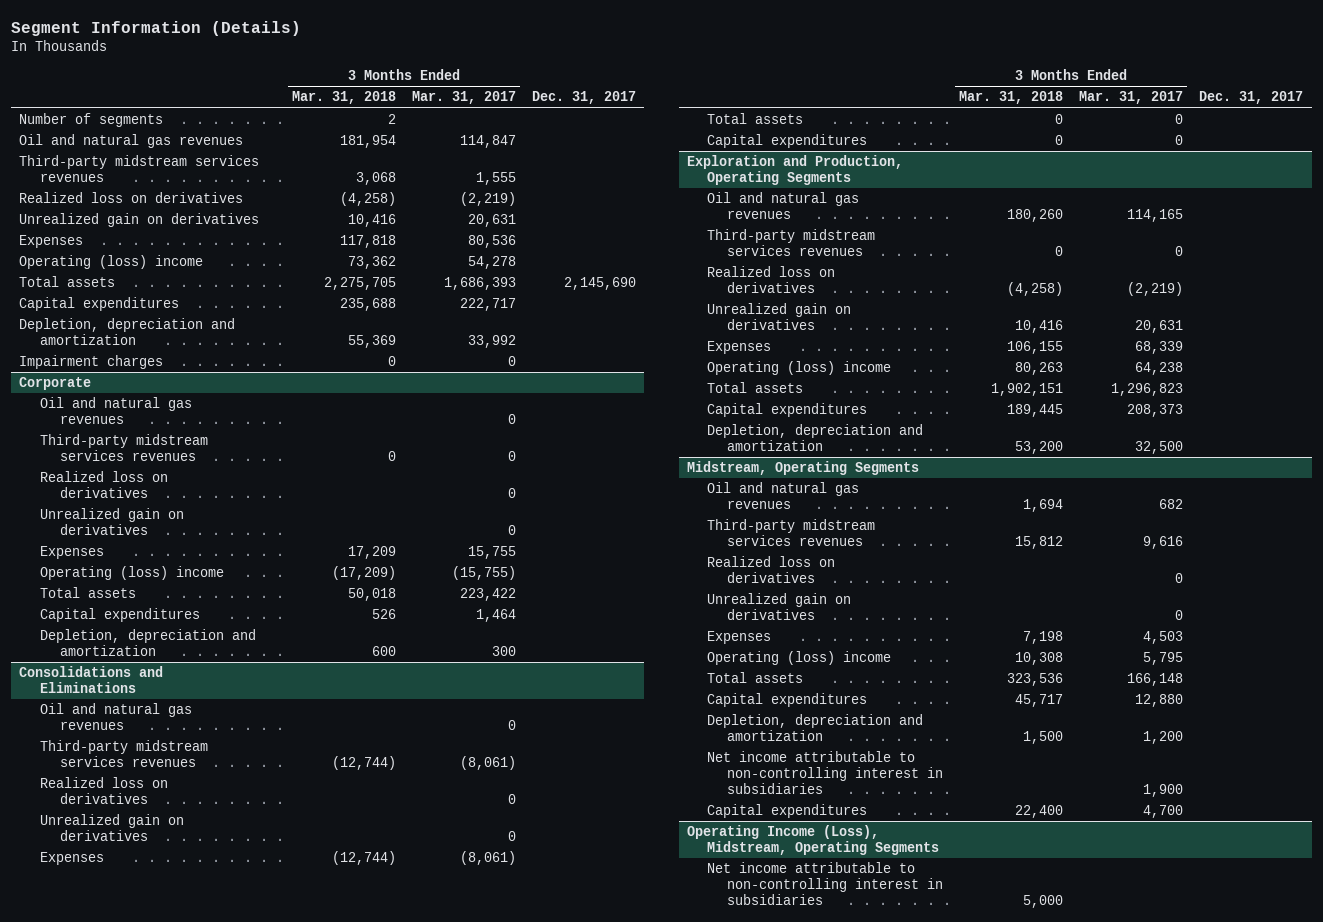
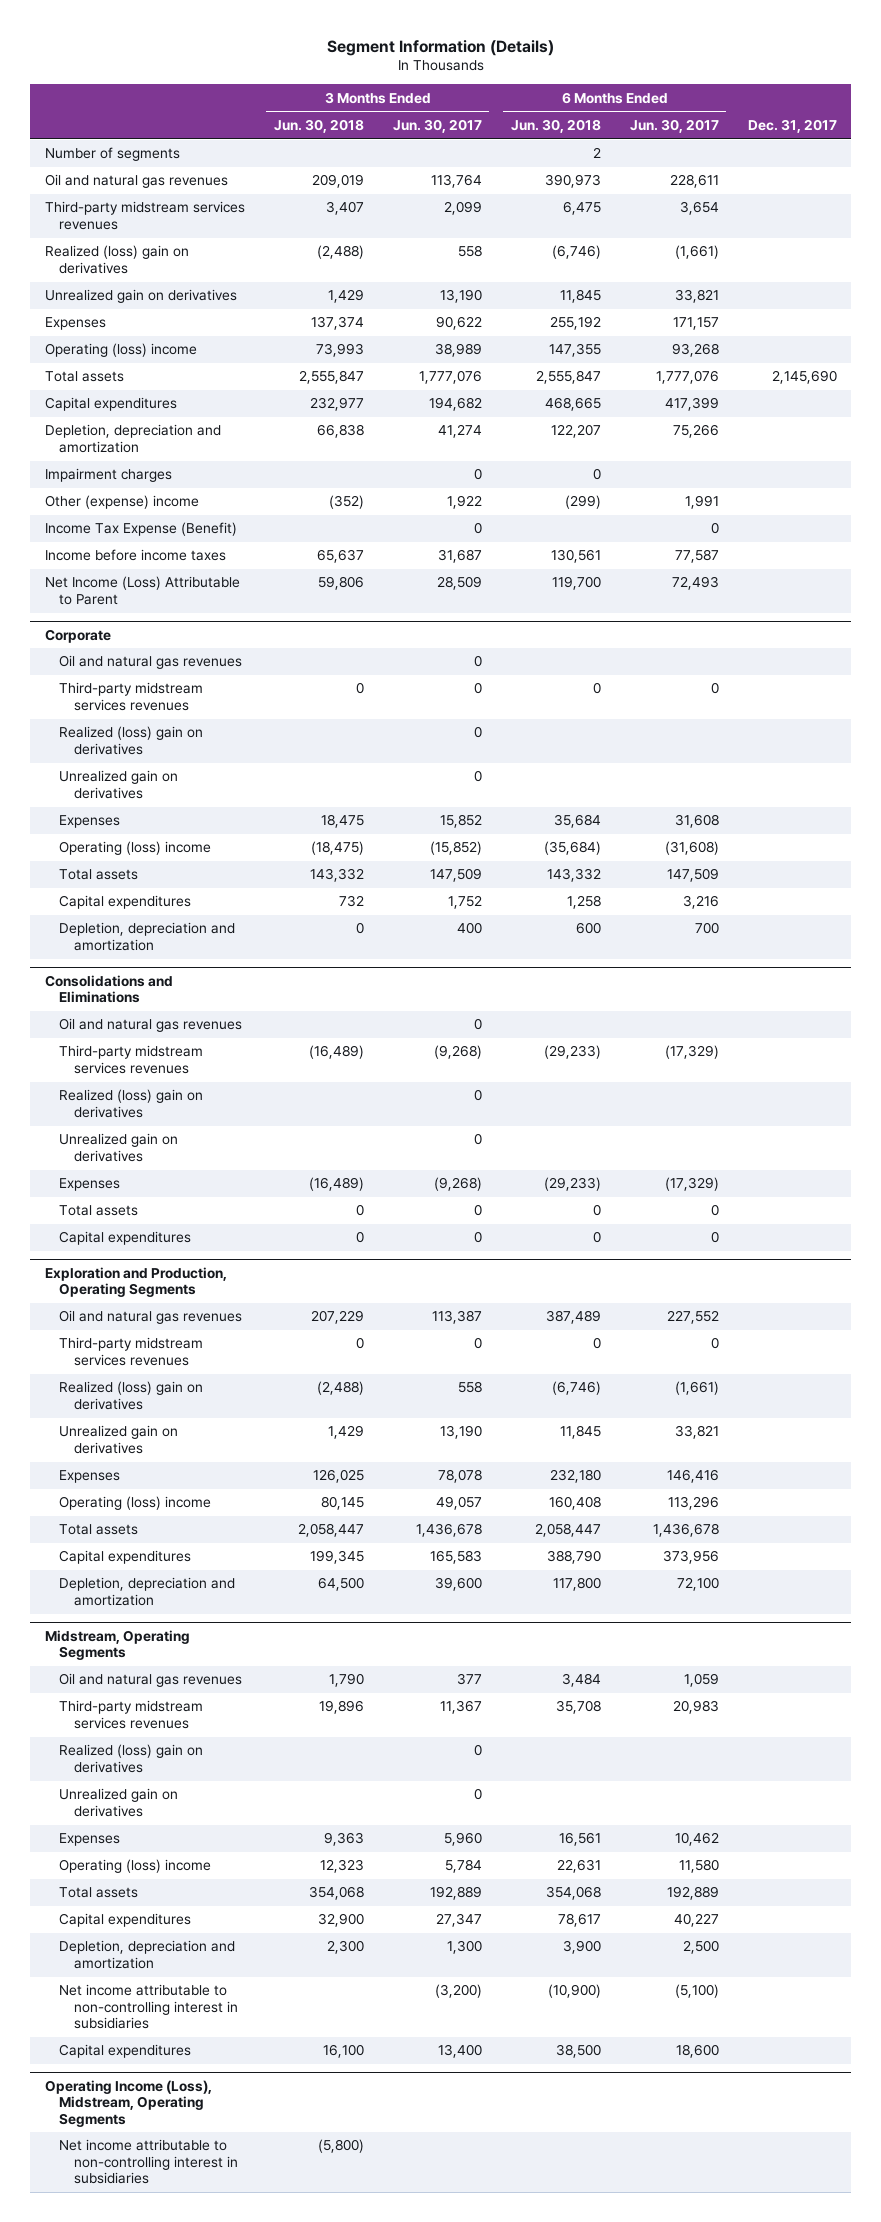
- | 3 Months Ended Mar. 31, 2018 | 3 Months Ended Mar. 31, 2017 | Dec. 31, 2017
+ | 3 Months Ended Jun. 30, 2018 | 3 Months Ended Jun. 30, 2017 | 6 Months Ended Jun. 30, 2018 | 6 Months Ended Jun. 30, 2017 | Dec. 31, 2017
- Realized loss on derivatives | (4,258) | (2,219) |
+ Realized (loss) gain on derivatives | (2,488) | 558 | (6,746) | (1,661) |
+ Other (expense) income | (352) | 1,922 | (299) | 1,991 |
+ Income Tax Expense (Benefit) | | 0 | | 0 |
+ Income before income taxes | 65,637 | 31,687 | 130,561 | 77,587 |
+ Net Income (Loss) Attributable to Parent | 59,806 | 28,509 | 119,700 | 72,493 |
@ Corporate
- Realized loss on derivatives | | 0 |
+ Realized (loss) gain on derivatives | | 0 | | |
@ Consolidations and Eliminations
- Realized loss on derivatives | | 0 |
+ Realized (loss) gain on derivatives | | 0 | | |
@ Exploration and Production, Operating Segments
- Realized loss on derivatives | (4,258) | (2,219) |
+ Realized (loss) gain on derivatives | (2,488) | 558 | (6,746) | (1,661) |
@ Midstream, Operating Segments
- Realized loss on derivatives | | 0 |
+ Realized (loss) gain on derivatives | | 0 | | |

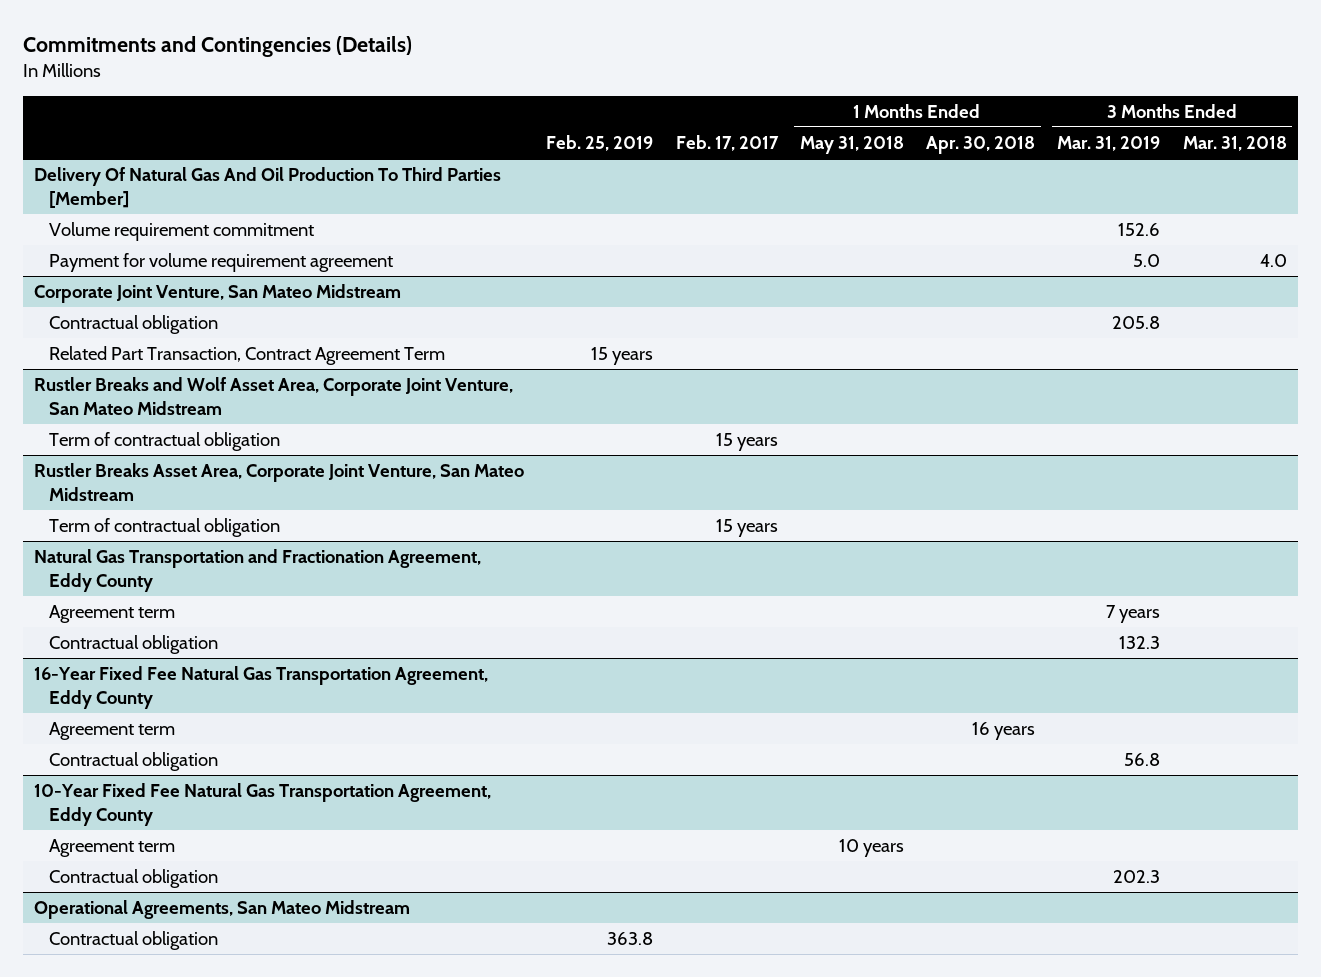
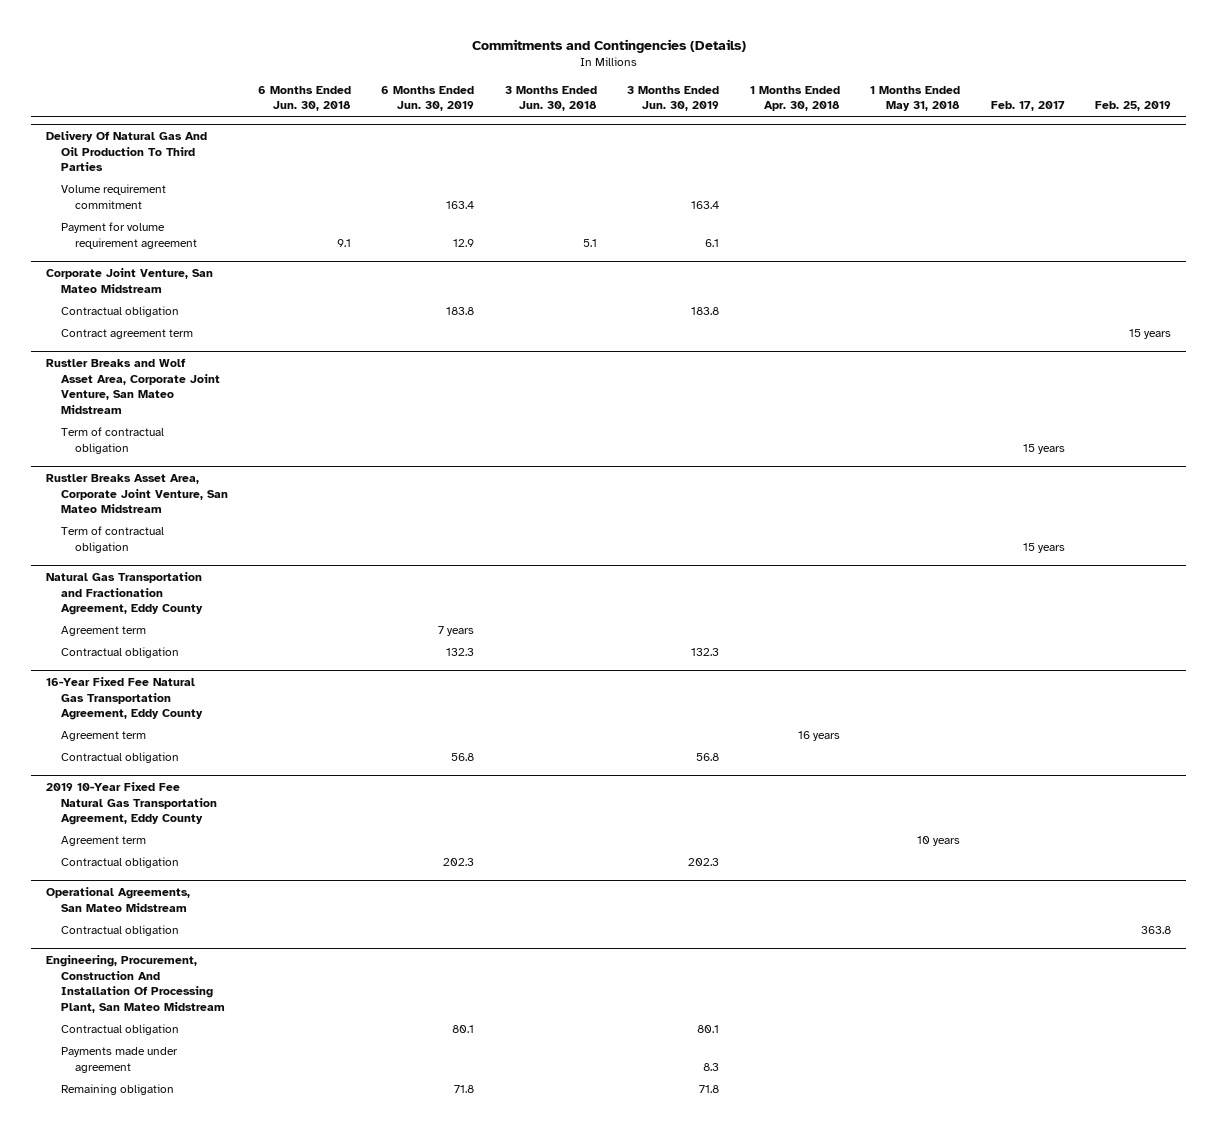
- | Feb. 25, 2019 | Feb. 17, 2017 | 1 Months Ended May 31, 2018 | 1 Months Ended Apr. 30, 2018 | 3 Months Ended Mar. 31, 2019 | 3 Months Ended Mar. 31, 2018
+ | 6 Months Ended Jun. 30, 2018 | 6 Months Ended Jun. 30, 2019 | 3 Months Ended Jun. 30, 2018 | 3 Months Ended Jun. 30, 2019 | 1 Months Ended Apr. 30, 2018 | 1 Months Ended May 31, 2018 | Feb. 17, 2017 | Feb. 25, 2019
- Delivery Of Natural Gas And Oil Production To Third Parties [Member]
+ Delivery Of Natural Gas And Oil Production To Third Parties
@ Corporate Joint Venture, San Mateo Midstream
- Related Part Transaction, Contract Agreement Term | 15 years | | | | |
+ Contract agreement term | | | | | | | | 15 years
- 10-Year Fixed Fee Natural Gas Transportation Agreement, Eddy County
+ 2019 10-Year Fixed Fee Natural Gas Transportation Agreement, Eddy County
+ Engineering, Procurement, Construction And Installation Of Processing Plant, San Mateo Midstream
+ Contractual obligation | | 80.1 | | 80.1 | | | |
+ Payments made under agreement | | | | 8.3 | | | |
+ Remaining obligation | | 71.8 | | 71.8 | | | |

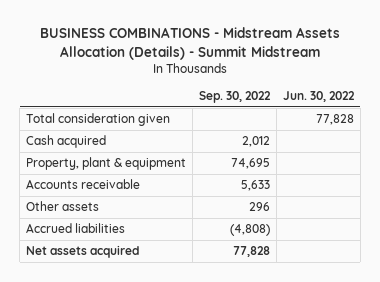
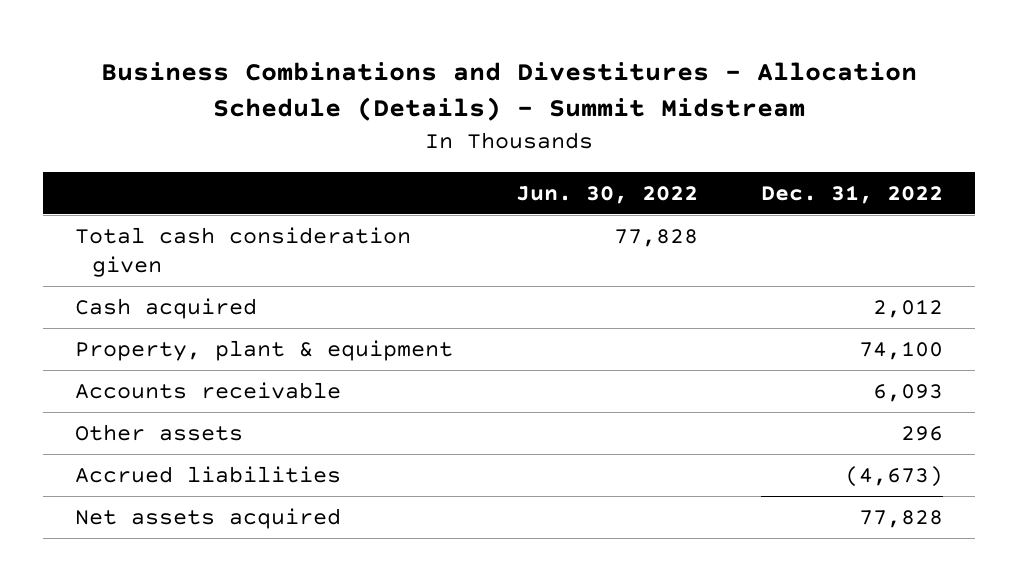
- BUSINESS COMBINATIONS - Midstream Assets Allocation (Details) - Summit Midstream
+ Business Combinations and Divestitures - Allocation Schedule (Details) - Summit Midstream
- | Sep. 30, 2022 | Jun. 30, 2022
+ | Jun. 30, 2022 | Dec. 31, 2022
- Total consideration given | | 77,828
+ Total cash consideration given | 77,828 |

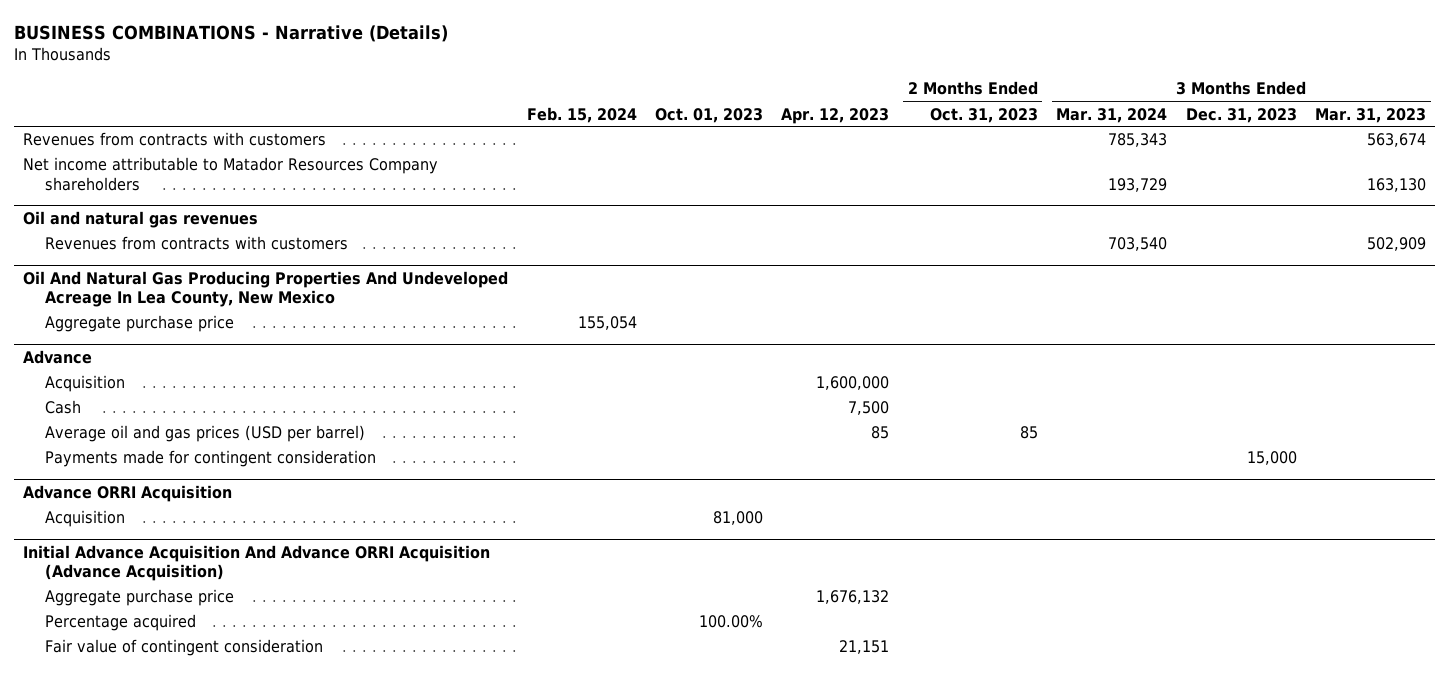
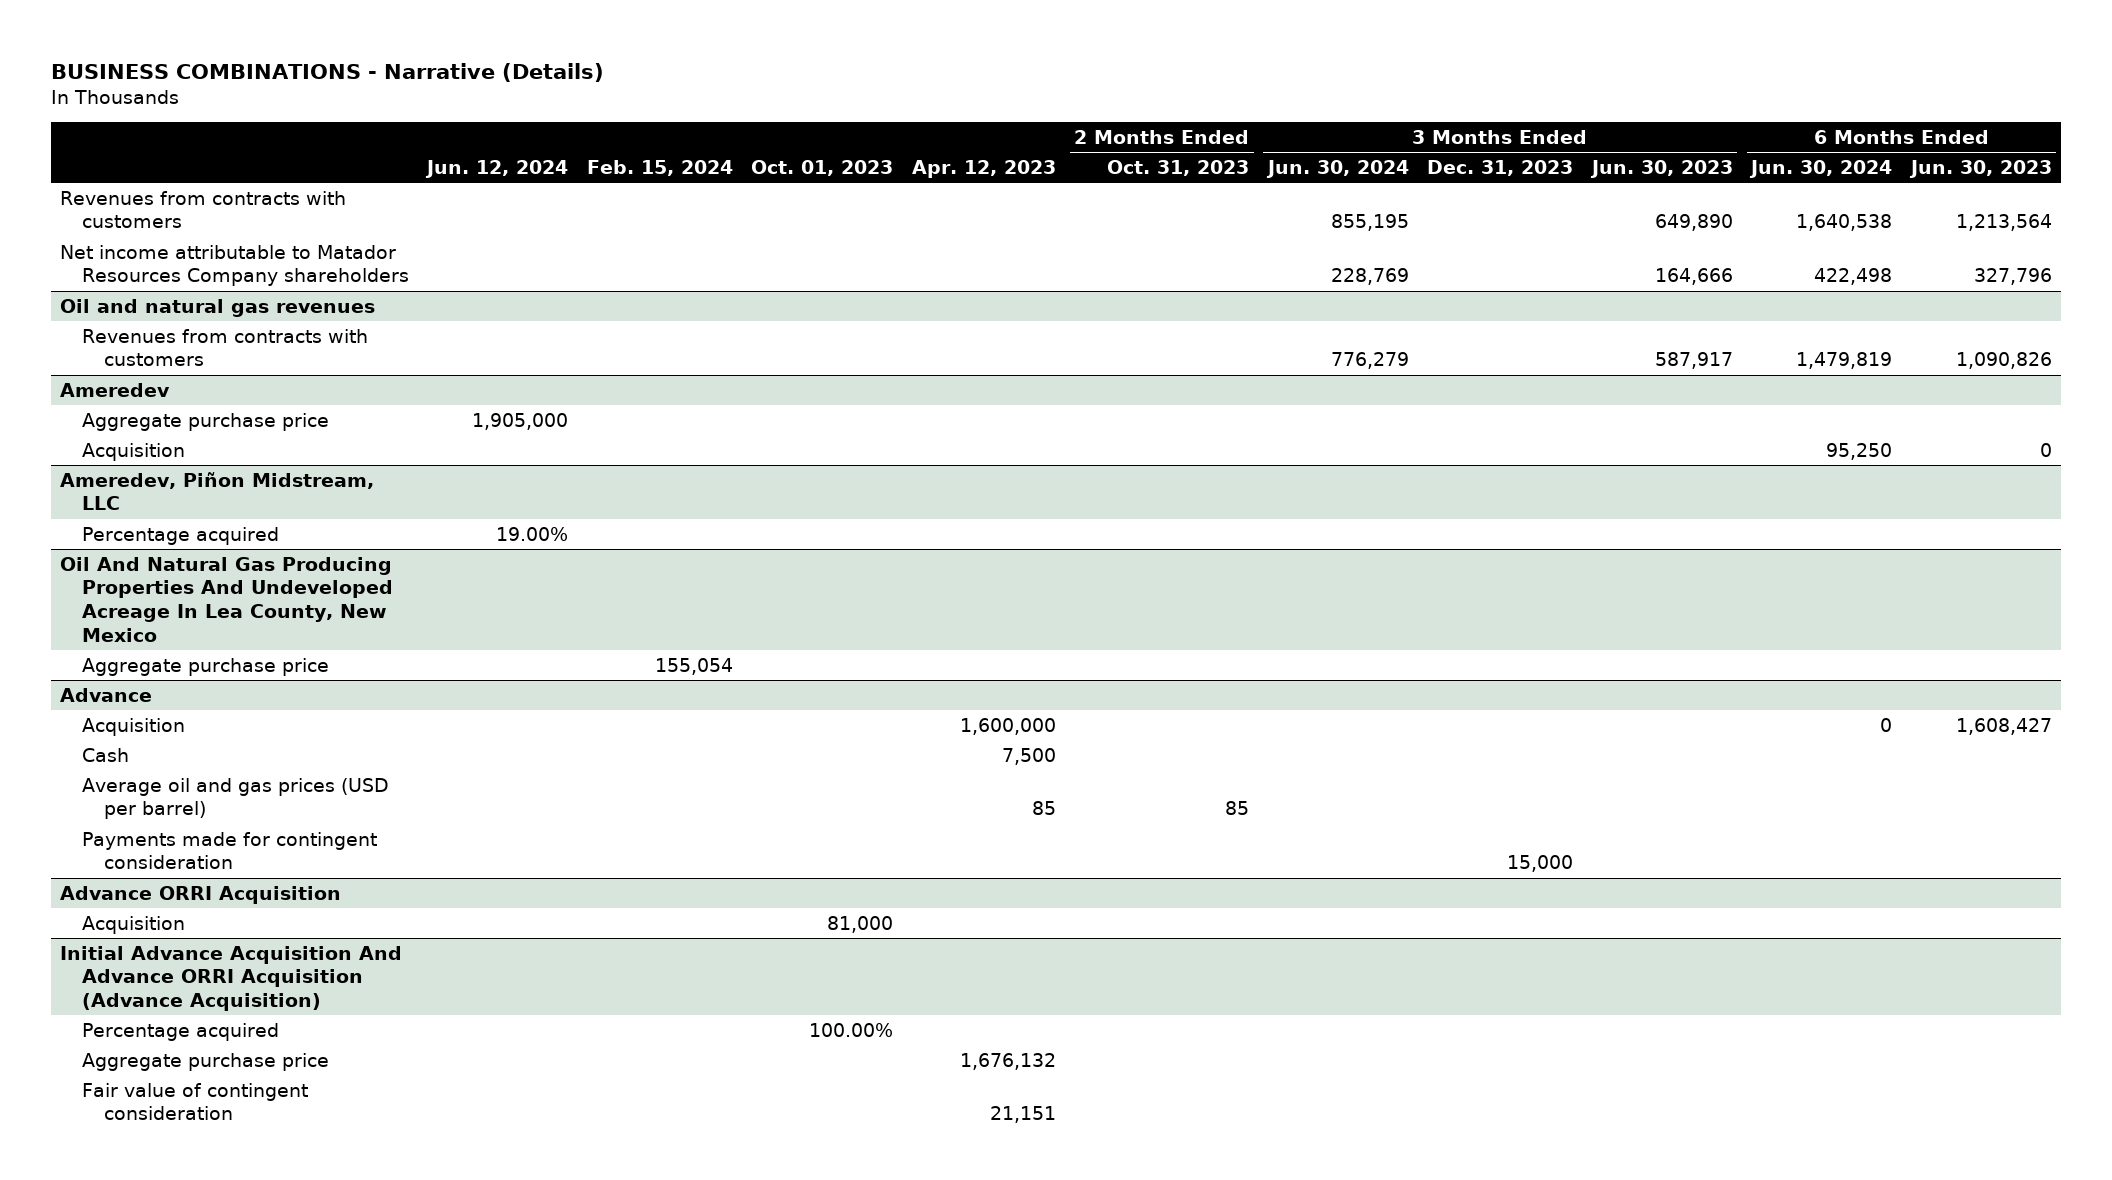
- | Feb. 15, 2024 | Oct. 01, 2023 | Apr. 12, 2023 | 2 Months Ended Oct. 31, 2023 | 3 Months Ended Mar. 31, 2024 | 3 Months Ended Dec. 31, 2023 | 3 Months Ended Mar. 31, 2023
+ | Jun. 12, 2024 | Feb. 15, 2024 | Oct. 01, 2023 | Apr. 12, 2023 | 2 Months Ended Oct. 31, 2023 | 3 Months Ended Jun. 30, 2024 | 3 Months Ended Dec. 31, 2023 | 3 Months Ended Jun. 30, 2023 | 6 Months Ended Jun. 30, 2024 | 6 Months Ended Jun. 30, 2023
+ Ameredev
+ Aggregate purchase price | 1,905,000 | | | | | | | | |
+ Acquisition | | | | | | | | | 95,250 | 0
+ Ameredev, Piñon Midstream, LLC
+ Percentage acquired | 19.00% | | | | | | | | |
@ Initial Advance Acquisition And Advance ORRI Acquisition (Advance Acquisition)
moved down: Aggregate purchase price | | | | 1,676,132 | | | | | |

